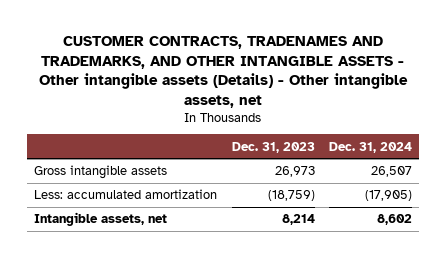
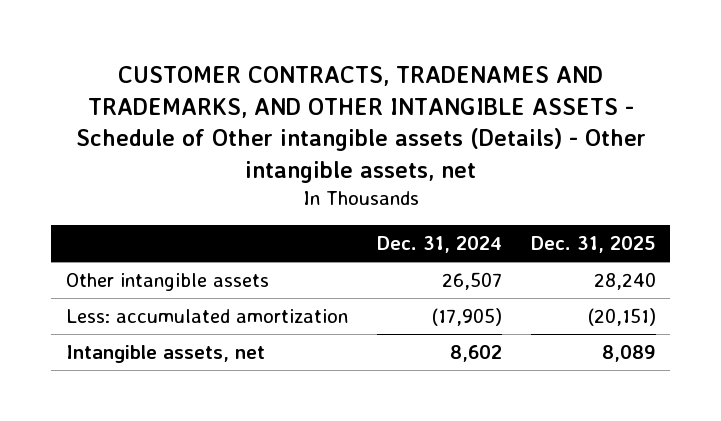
- CUSTOMER CONTRACTS, TRADENAMES AND TRADEMARKS, AND OTHER INTANGIBLE ASSETS - Other intangible assets (Details) - Other intangible assets, net
+ CUSTOMER CONTRACTS, TRADENAMES AND TRADEMARKS, AND OTHER INTANGIBLE ASSETS - Schedule of Other intangible assets (Details) - Other intangible assets, net
- | Dec. 31, 2023 | Dec. 31, 2024
+ | Dec. 31, 2024 | Dec. 31, 2025
- Gross intangible assets | 26,973 | 26,507
+ Other intangible assets | 26,507 | 28,240

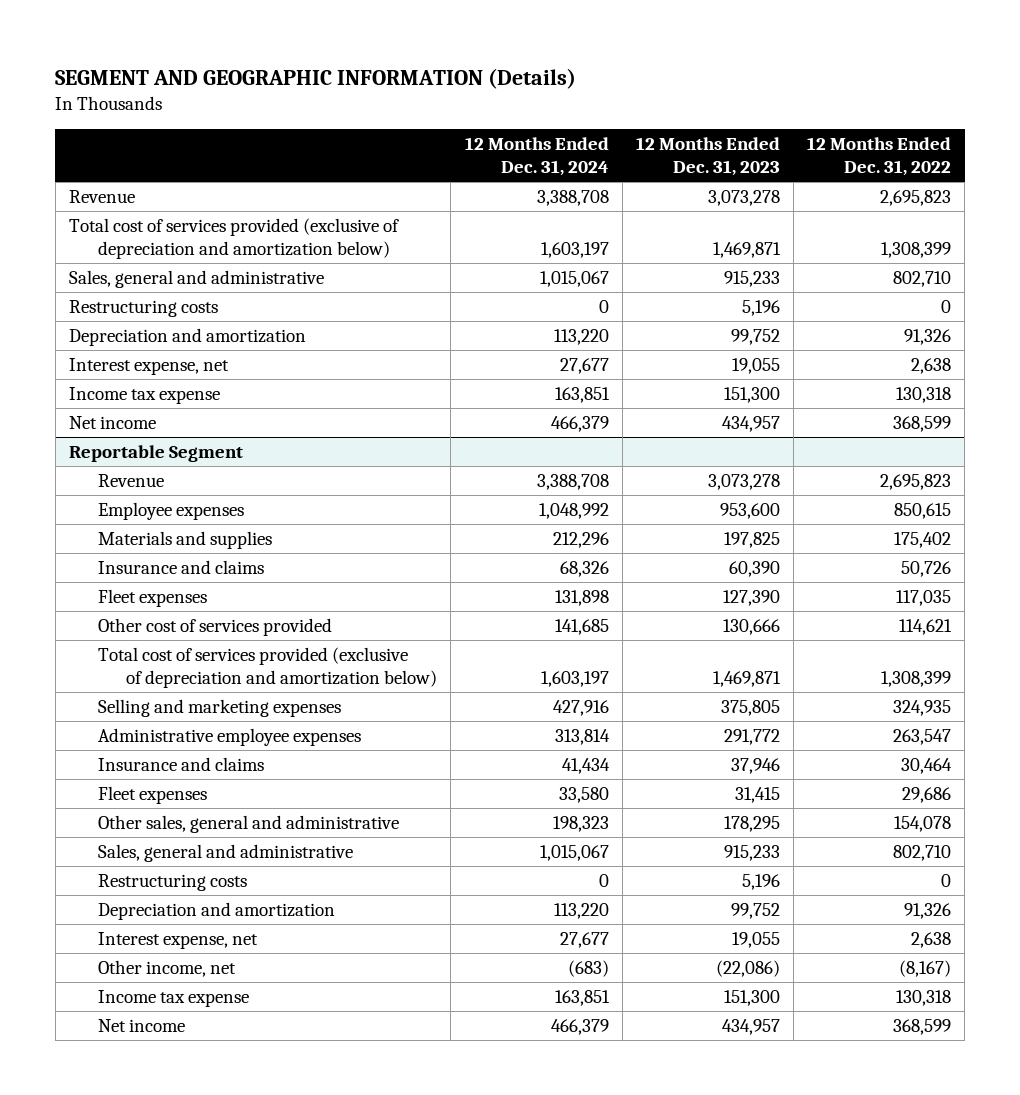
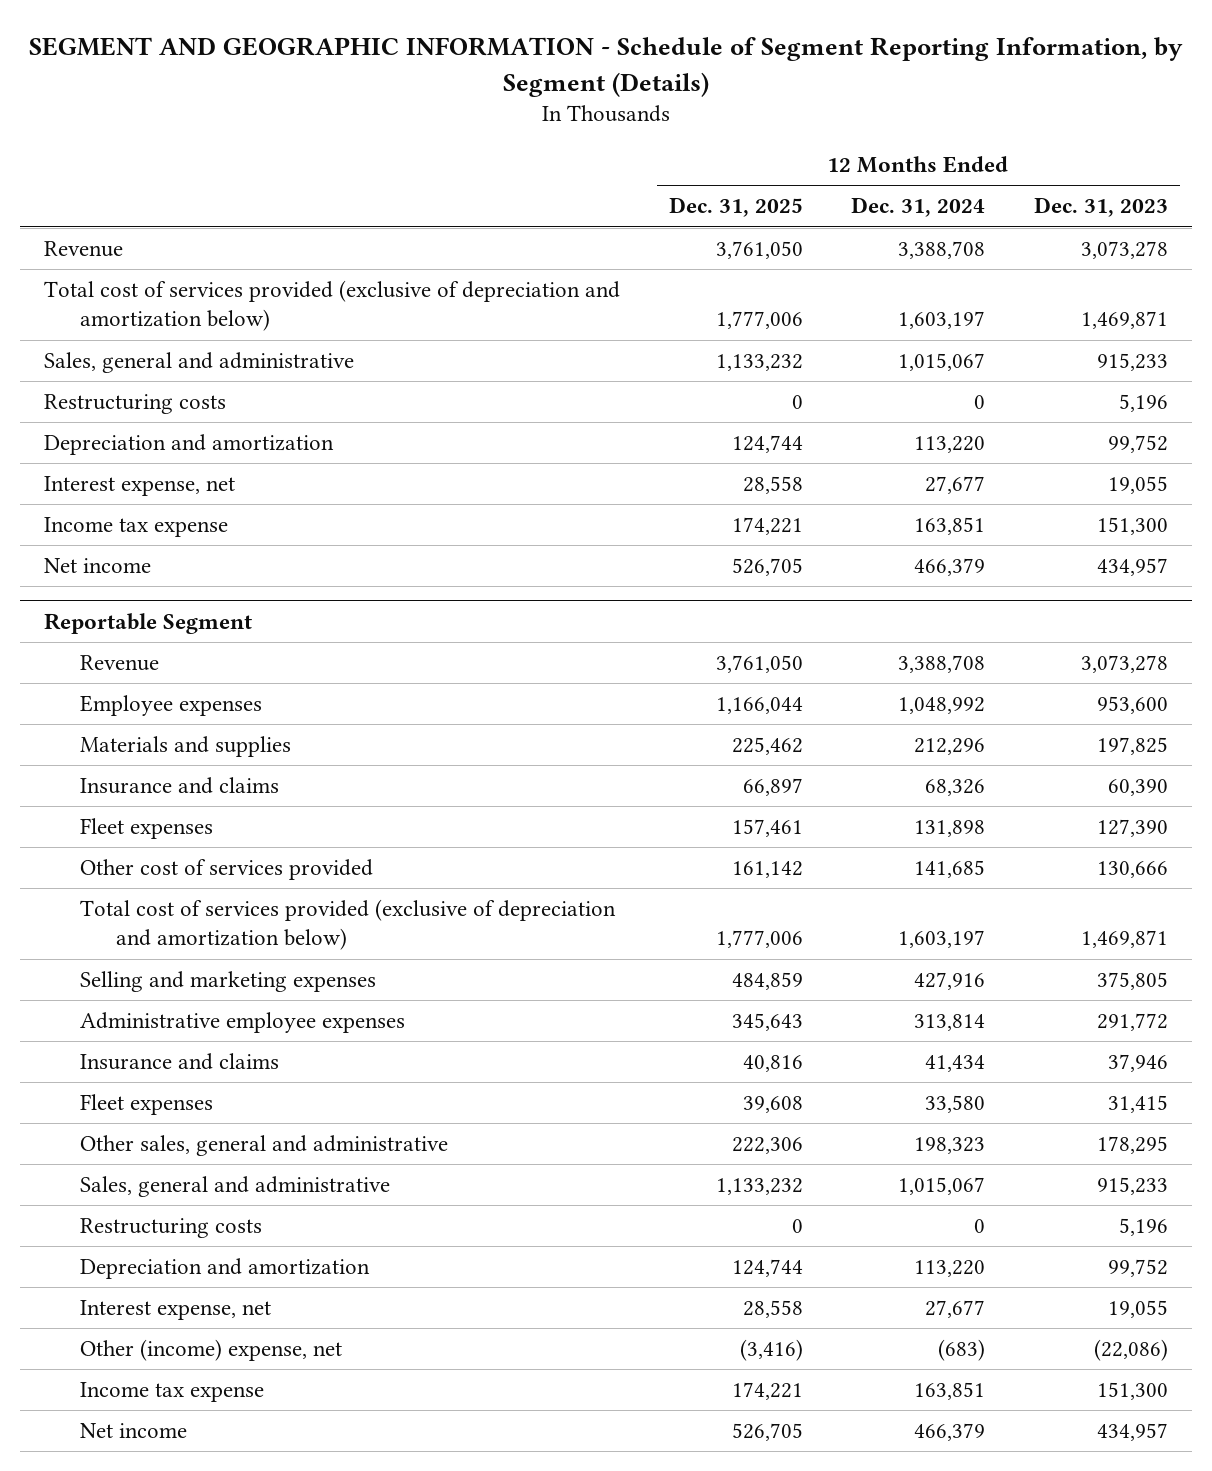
- SEGMENT AND GEOGRAPHIC INFORMATION (Details)
+ SEGMENT AND GEOGRAPHIC INFORMATION - Schedule of Segment Reporting Information, by Segment (Details)
- | 12 Months Ended Dec. 31, 2024 | 12 Months Ended Dec. 31, 2023 | 12 Months Ended Dec. 31, 2022
+ | 12 Months Ended Dec. 31, 2025 | 12 Months Ended Dec. 31, 2024 | 12 Months Ended Dec. 31, 2023
@ Reportable Segment
- Other income, net | (683) | (22,086) | (8,167)
+ Other (income) expense, net | (3,416) | (683) | (22,086)

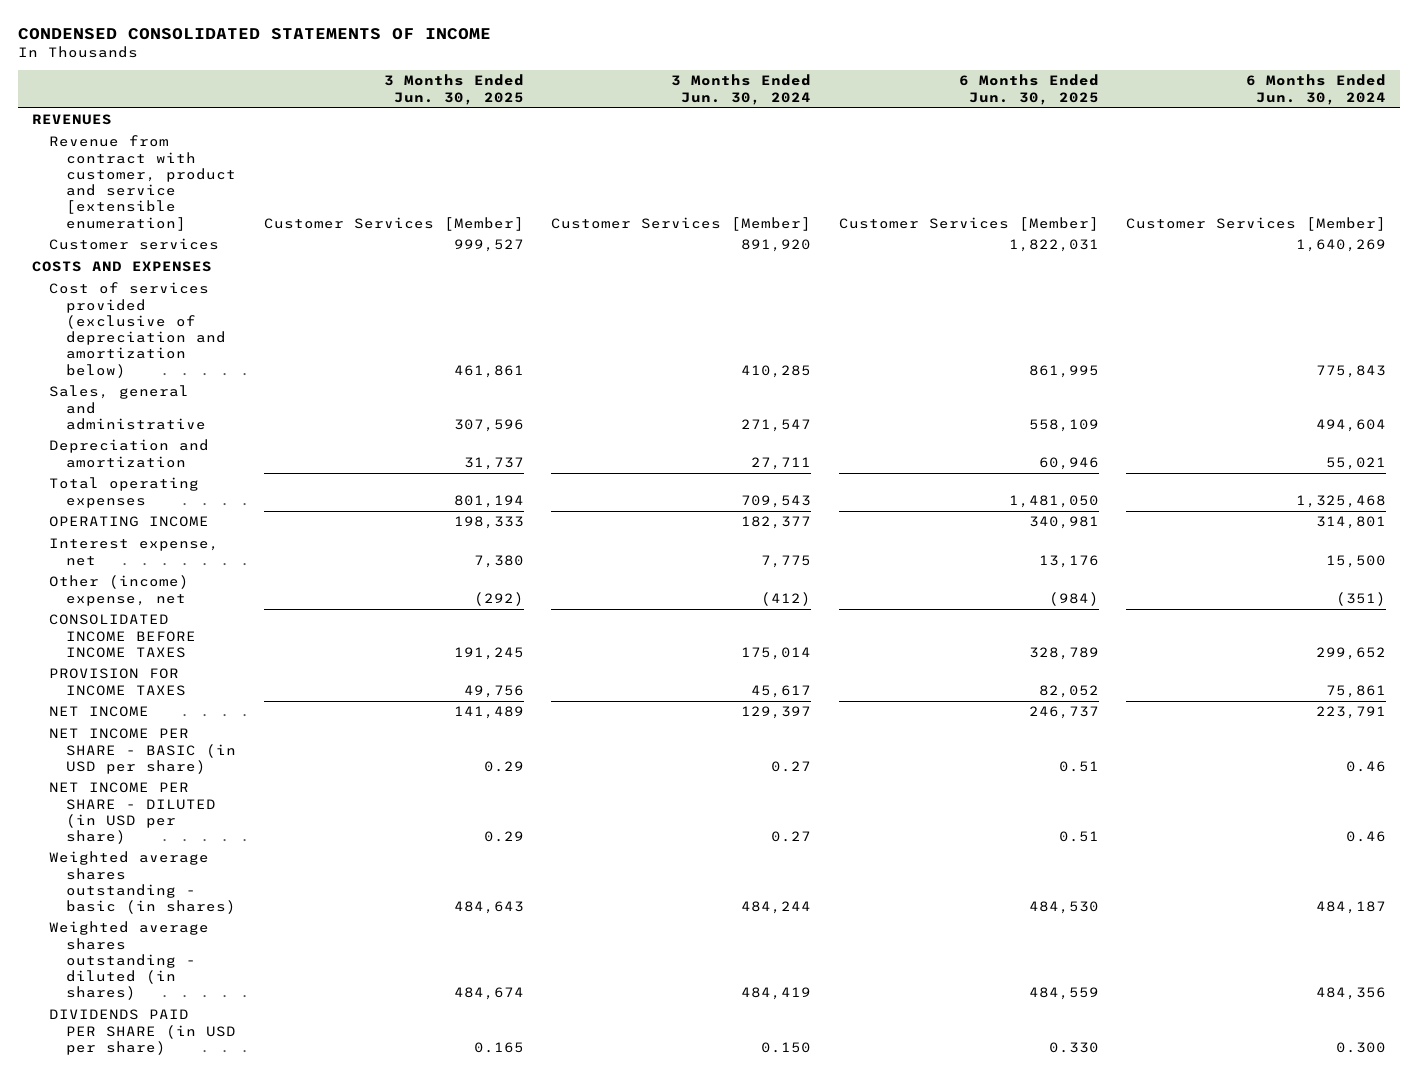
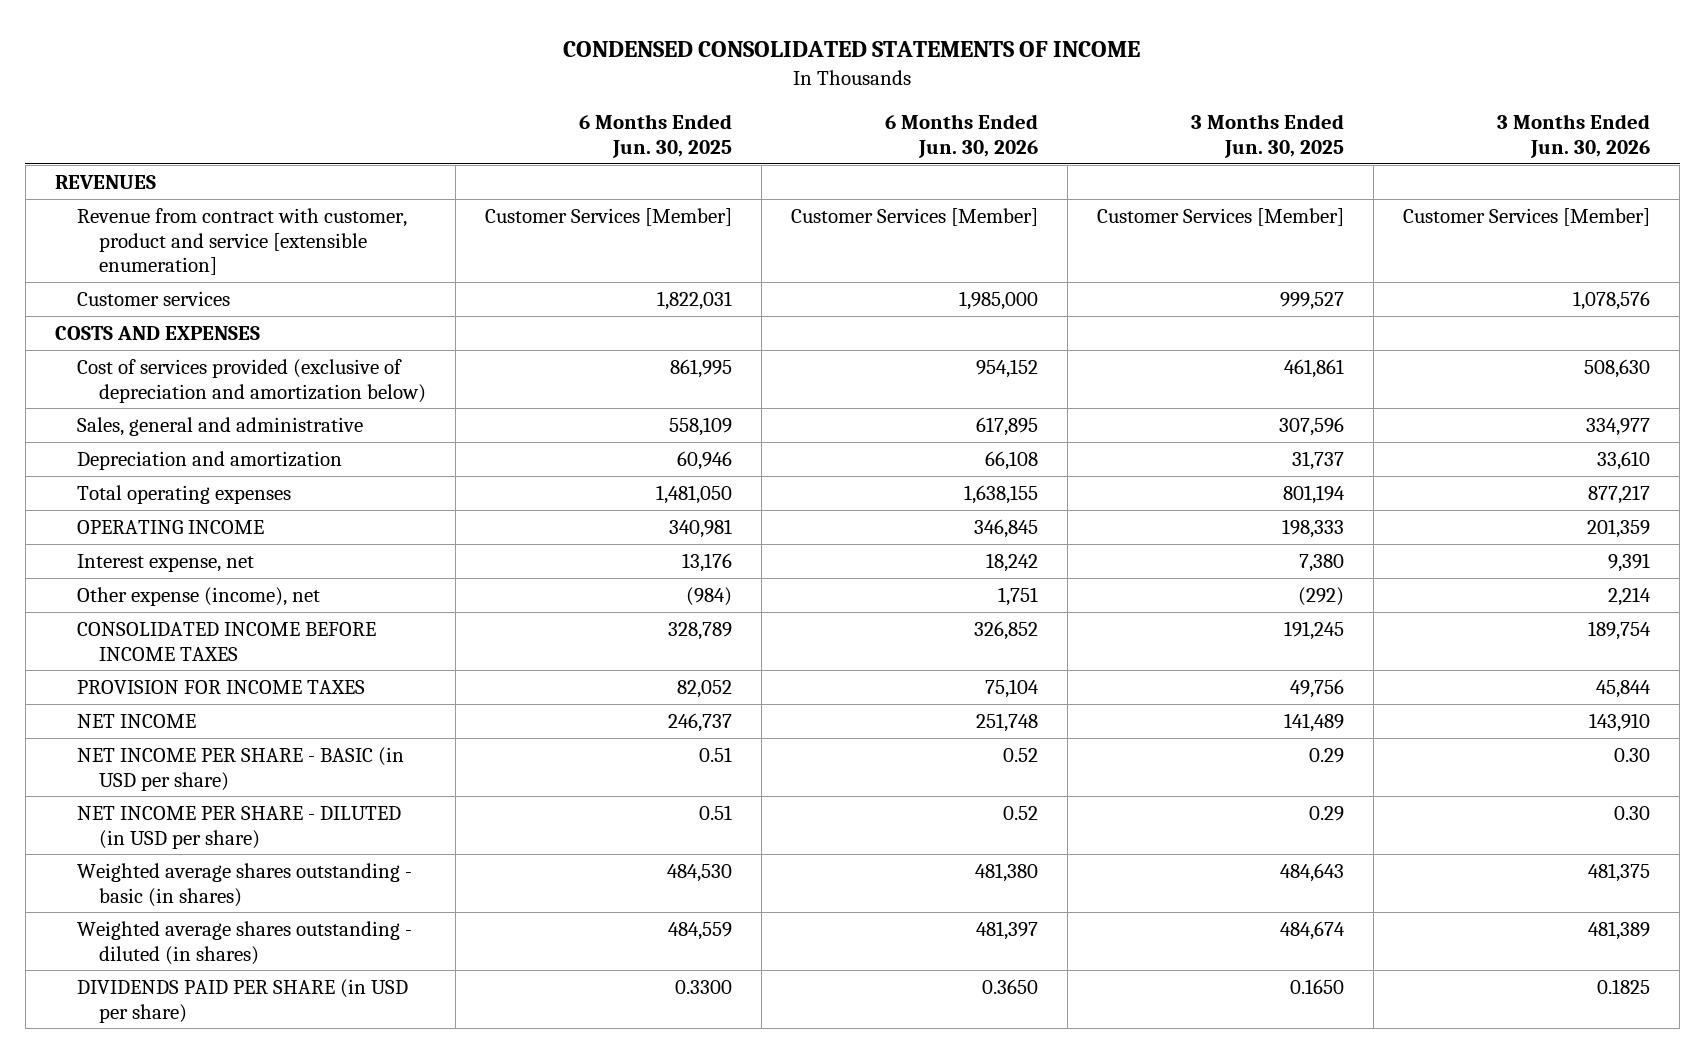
- | 3 Months Ended Jun. 30, 2025 | 3 Months Ended Jun. 30, 2024 | 6 Months Ended Jun. 30, 2025 | 6 Months Ended Jun. 30, 2024
+ | 6 Months Ended Jun. 30, 2025 | 6 Months Ended Jun. 30, 2026 | 3 Months Ended Jun. 30, 2025 | 3 Months Ended Jun. 30, 2026
- Other (income) expense, net | (292) | (412) | (984) | (351)
+ Other expense (income), net | (984) | 1,751 | (292) | 2,214
- DIVIDENDS PAID PER SHARE (in USD per share) | 0.165 | 0.150 | 0.330 | 0.300
+ DIVIDENDS PAID PER SHARE (in USD per share) | 0.3300 | 0.3650 | 0.1650 | 0.1825

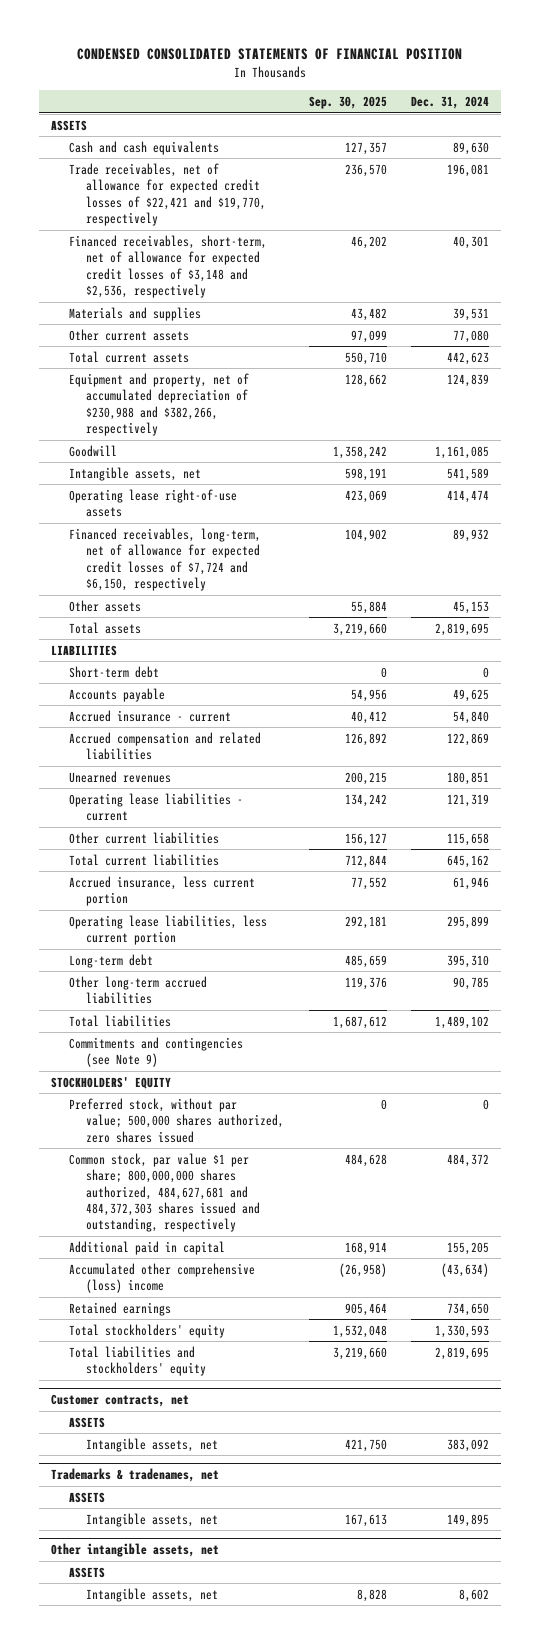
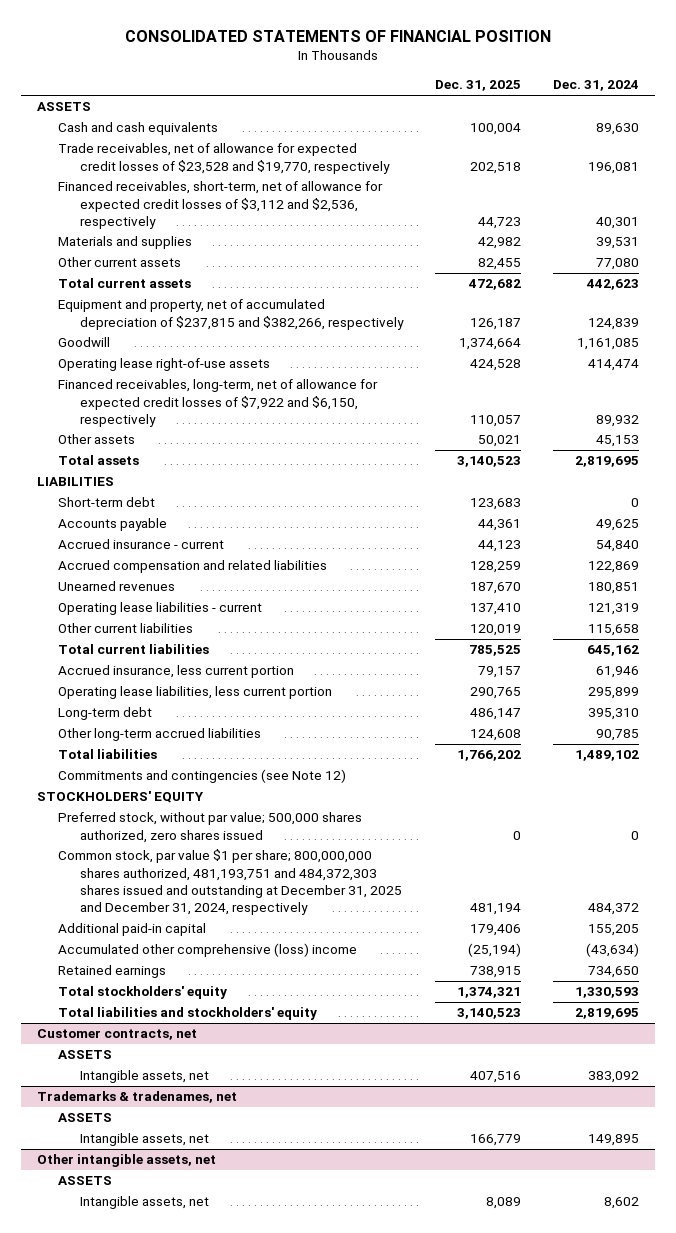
- CONDENSED CONSOLIDATED STATEMENTS OF FINANCIAL POSITION
+ CONSOLIDATED STATEMENTS OF FINANCIAL POSITION
- | Sep. 30, 2025 | Dec. 31, 2024
+ | Dec. 31, 2025 | Dec. 31, 2024
- Trade receivables, net of allowance for expected credit losses of $22,421 and $19,770, respectively | 236,570 | 196,081
- Financed receivables, short-term, net of allowance for expected credit losses of $3,148 and $2,536, respectively | 46,202 | 40,301
+ Trade receivables, net of allowance for expected credit losses of $23,528 and $19,770, respectively | 202,518 | 196,081
+ Financed receivables, short-term, net of allowance for expected credit losses of $3,112 and $2,536, respectively | 44,723 | 40,301
- Equipment and property, net of accumulated depreciation of $230,988 and $382,266, respectively | 128,662 | 124,839
+ Equipment and property, net of accumulated depreciation of $237,815 and $382,266, respectively | 126,187 | 124,839
- Intangible assets, net | 598,191 | 541,589
- Financed receivables, long-term, net of allowance for expected credit losses of $7,724 and $6,150, respectively | 104,902 | 89,932
+ Financed receivables, long-term, net of allowance for expected credit losses of $7,922 and $6,150, respectively | 110,057 | 89,932
- Commitments and contingencies (see Note 9)
+ Commitments and contingencies (see Note 12)
- Common stock, par value $1 per share; 800,000,000 shares authorized, 484,627,681 and 484,372,303 shares issued and outstanding, respectively | 484,628 | 484,372
- Additional paid in capital | 168,914 | 155,205
+ Common stock, par value $1 per share; 800,000,000 shares authorized, 481,193,751 and 484,372,303 shares issued and outstanding at December 31, 2025 and December 31, 2024, respectively | 481,194 | 484,372
+ Additional paid-in capital | 179,406 | 155,205

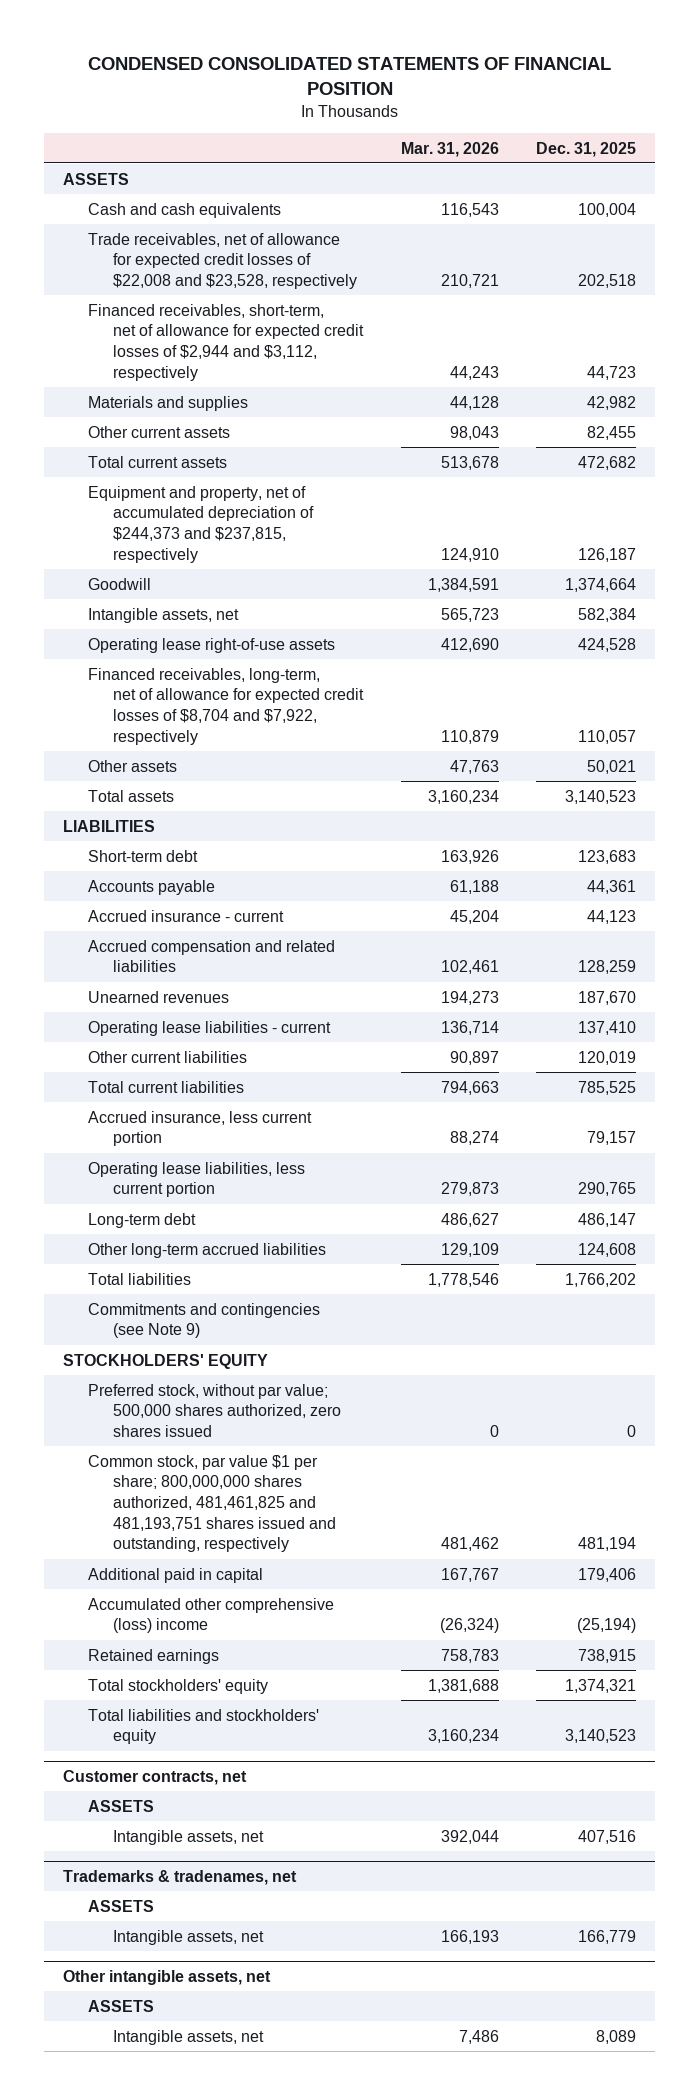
- CONSOLIDATED STATEMENTS OF FINANCIAL POSITION
+ CONDENSED CONSOLIDATED STATEMENTS OF FINANCIAL POSITION
- | Dec. 31, 2025 | Dec. 31, 2024
+ | Mar. 31, 2026 | Dec. 31, 2025
- Trade receivables, net of allowance for expected credit losses of $23,528 and $19,770, respectively | 202,518 | 196,081
- Financed receivables, short-term, net of allowance for expected credit losses of $3,112 and $2,536, respectively | 44,723 | 40,301
+ Trade receivables, net of allowance for expected credit losses of $22,008 and $23,528, respectively | 210,721 | 202,518
+ Financed receivables, short-term, net of allowance for expected credit losses of $2,944 and $3,112, respectively | 44,243 | 44,723
- Equipment and property, net of accumulated depreciation of $237,815 and $382,266, respectively | 126,187 | 124,839
+ Equipment and property, net of accumulated depreciation of $244,373 and $237,815, respectively | 124,910 | 126,187
+ Intangible assets, net | 565,723 | 582,384
- Financed receivables, long-term, net of allowance for expected credit losses of $7,922 and $6,150, respectively | 110,057 | 89,932
+ Financed receivables, long-term, net of allowance for expected credit losses of $8,704 and $7,922, respectively | 110,879 | 110,057
- Commitments and contingencies (see Note 12)
+ Commitments and contingencies (see Note 9)
- Common stock, par value $1 per share; 800,000,000 shares authorized, 481,193,751 and 484,372,303 shares issued and outstanding at December 31, 2025 and December 31, 2024, respectively | 481,194 | 484,372
- Additional paid-in capital | 179,406 | 155,205
+ Common stock, par value $1 per share; 800,000,000 shares authorized, 481,461,825 and 481,193,751 shares issued and outstanding, respectively | 481,462 | 481,194
+ Additional paid in capital | 167,767 | 179,406

